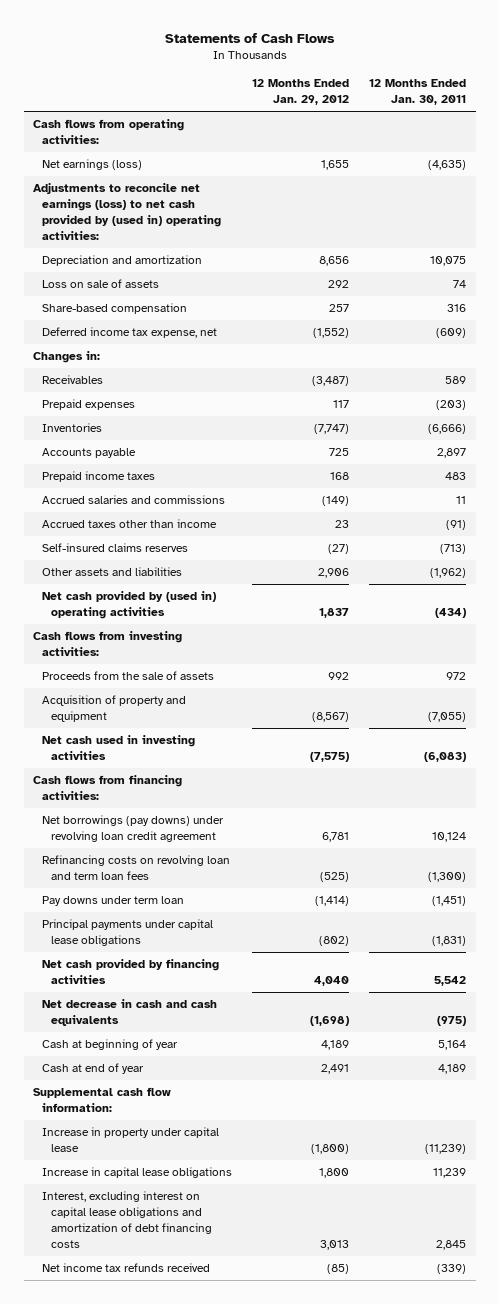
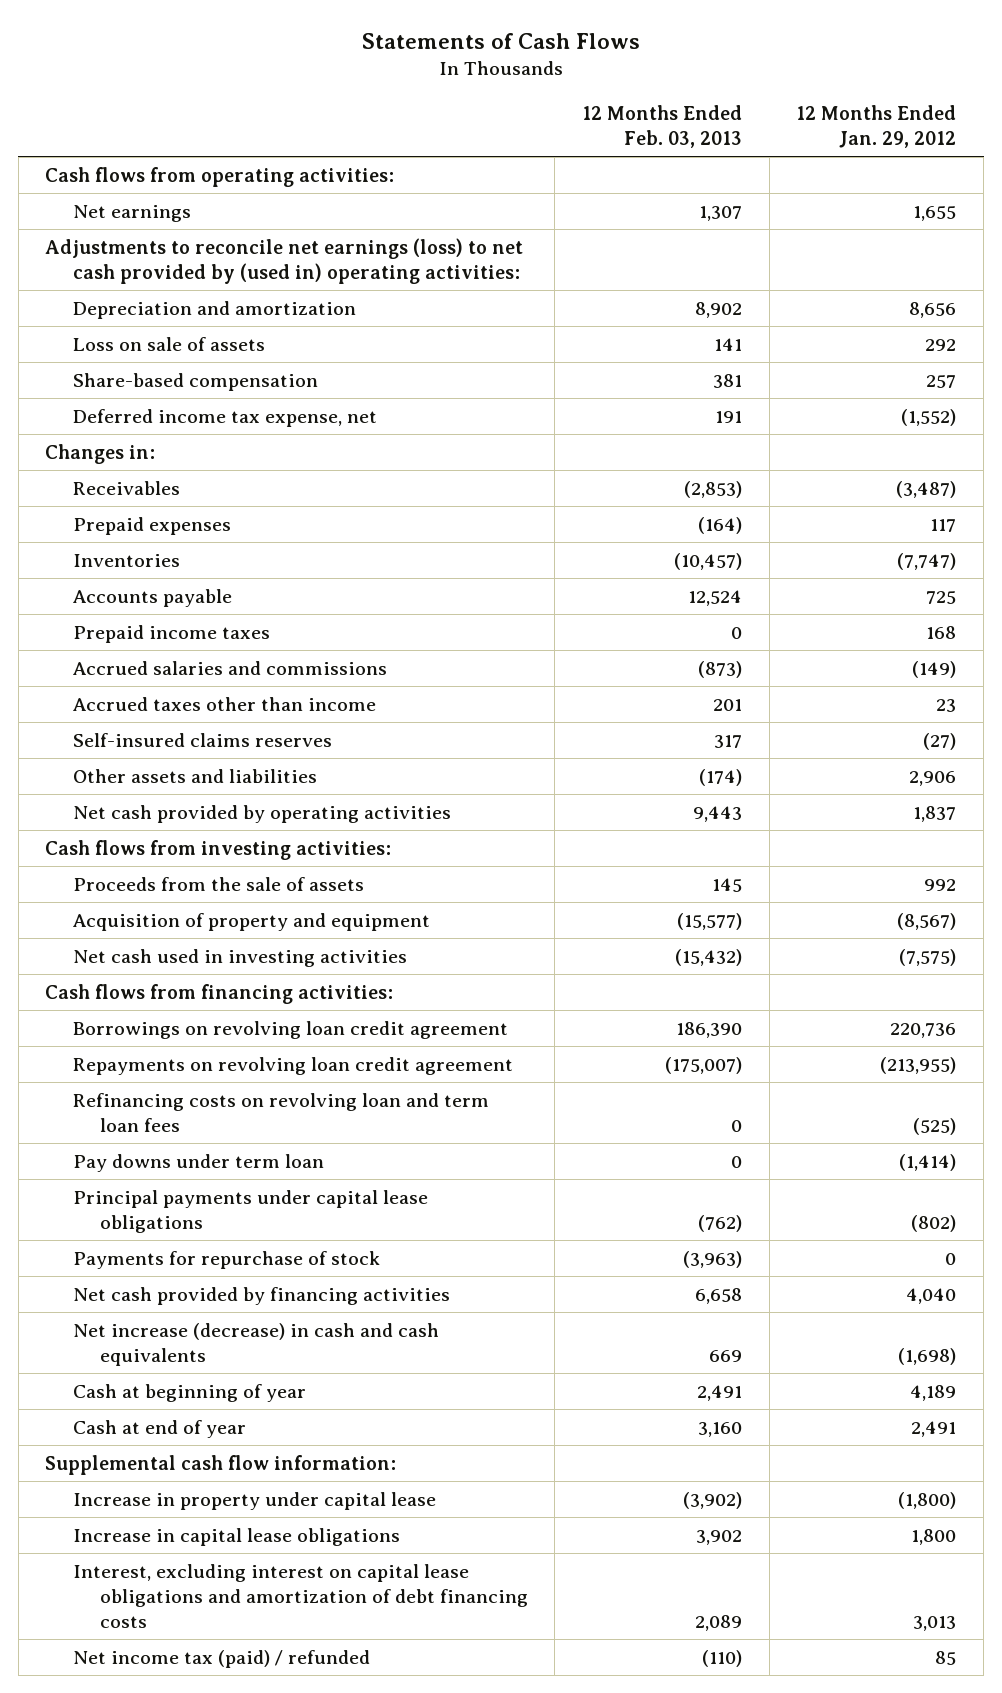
- | 12 Months Ended Jan. 29, 2012 | 12 Months Ended Jan. 30, 2011
+ | 12 Months Ended Feb. 03, 2013 | 12 Months Ended Jan. 29, 2012
- Net earnings (loss) | 1,655 | (4,635)
+ Net earnings | 1,307 | 1,655
- Net cash provided by (used in) operating activities | 1,837 | (434)
+ Net cash provided by operating activities | 9,443 | 1,837
- Net borrowings (pay downs) under revolving loan credit agreement | 6,781 | 10,124
+ Borrowings on revolving loan credit agreement | 186,390 | 220,736
+ Repayments on revolving loan credit agreement | (175,007) | (213,955)
+ Payments for repurchase of stock | (3,963) | 0
- Net decrease in cash and cash equivalents | (1,698) | (975)
+ Net increase (decrease) in cash and cash equivalents | 669 | (1,698)
- Net income tax refunds received | (85) | (339)
+ Net income tax (paid) / refunded | (110) | 85

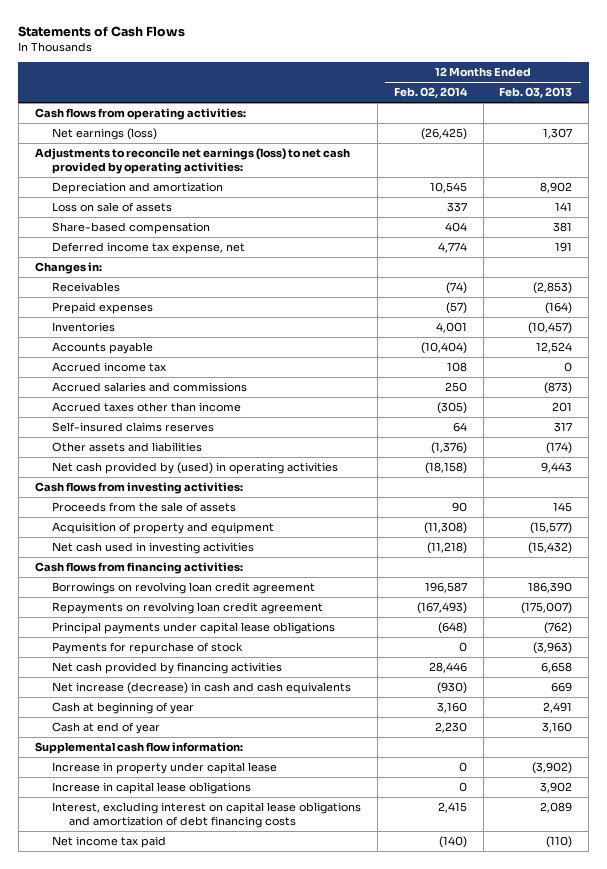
- | 12 Months Ended Feb. 03, 2013 | 12 Months Ended Jan. 29, 2012
+ | 12 Months Ended Feb. 02, 2014 | 12 Months Ended Feb. 03, 2013
- Net earnings | 1,307 | 1,655
- Adjustments to reconcile net earnings (loss) to net cash provided by (used in) operating activities:
+ Net earnings (loss) | (26,425) | 1,307
+ Adjustments to reconcile net earnings (loss) to net cash provided by operating activities:
- Prepaid income taxes | 0 | 168
+ Accrued income tax | 108 | 0
- Net cash provided by operating activities | 9,443 | 1,837
+ Net cash provided by (used) in operating activities | (18,158) | 9,443
- Refinancing costs on revolving loan and term loan fees | 0 | (525)
- Pay downs under term loan | 0 | (1,414)
- Net income tax (paid) / refunded | (110) | 85
+ Net income tax paid | (140) | (110)

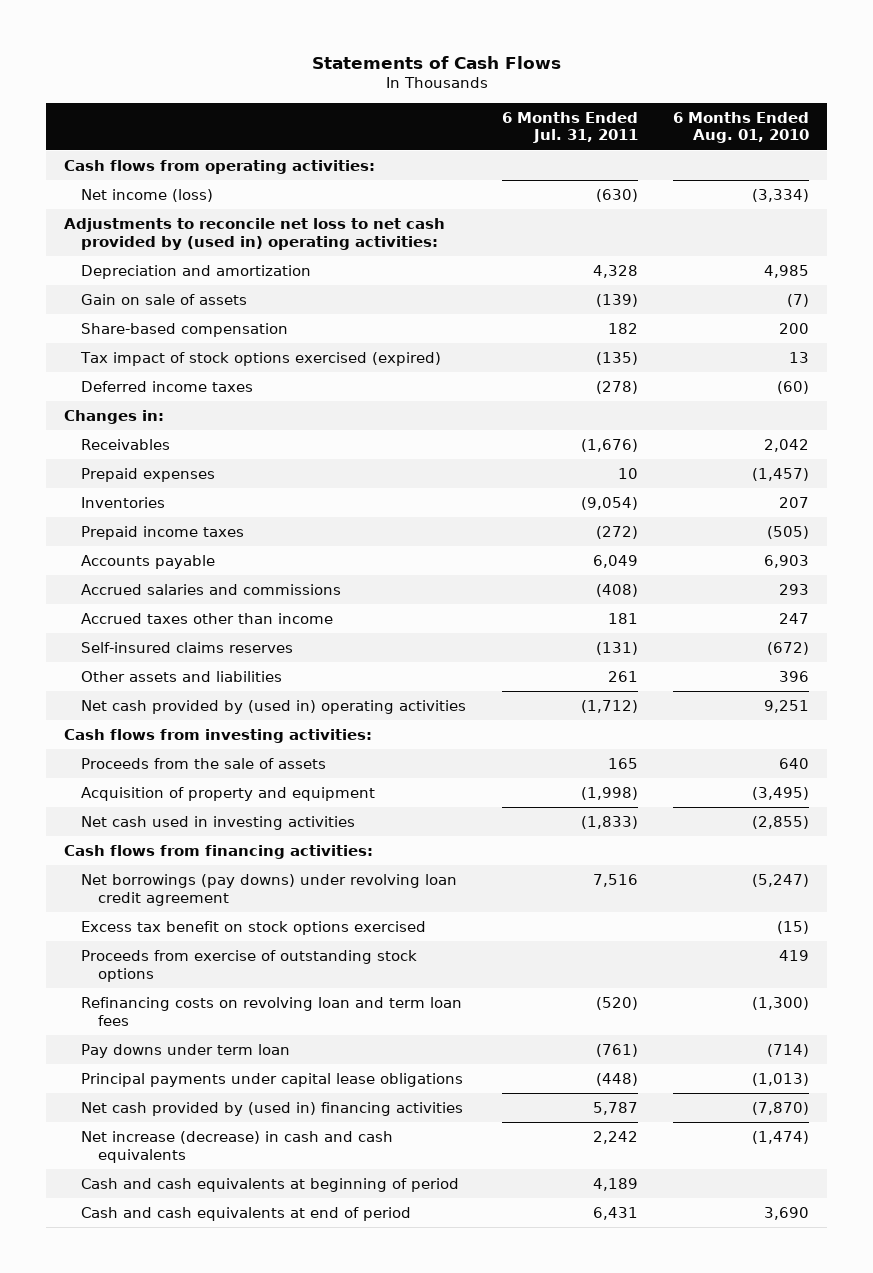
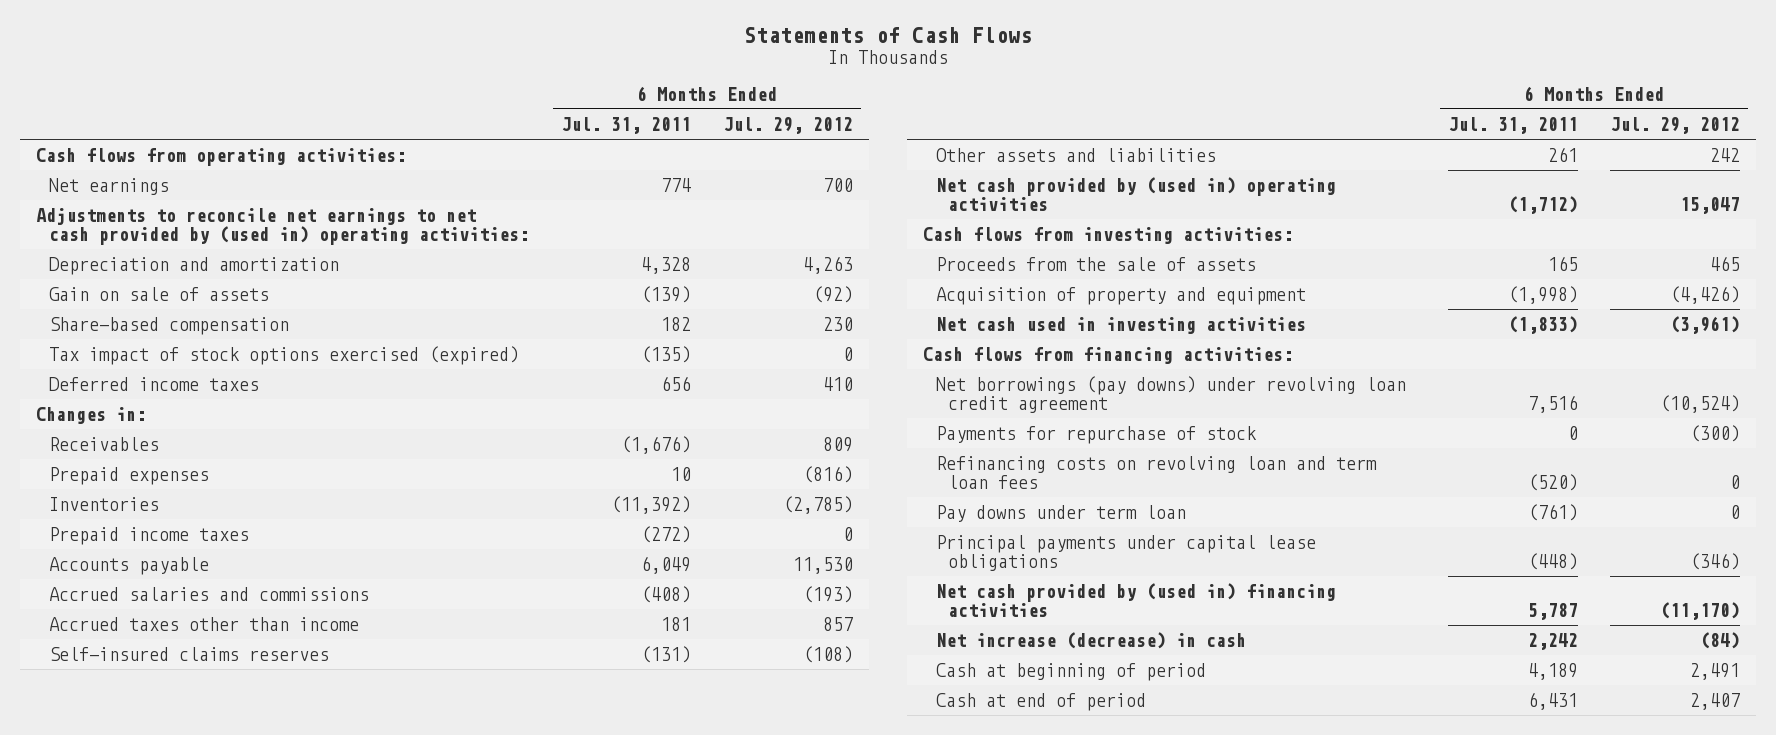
- | 6 Months Ended Jul. 31, 2011 | 6 Months Ended Aug. 01, 2010
+ | 6 Months Ended Jul. 31, 2011 | 6 Months Ended Jul. 29, 2012
- Net income (loss) | (630) | (3,334)
- Adjustments to reconcile net loss to net cash provided by (used in) operating activities:
+ Net earnings | 774 | 700
+ Adjustments to reconcile net earnings to net cash provided by (used in) operating activities:
- Deferred income taxes | (278) | (60)
+ Deferred income taxes | 656 | 410
- Inventories | (9,054) | 207
+ Inventories | (11,392) | (2,785)
- Excess tax benefit on stock options exercised | | (15)
- Proceeds from exercise of outstanding stock options | | 419
+ Payments for repurchase of stock | 0 | (300)
- Net increase (decrease) in cash and cash equivalents | 2,242 | (1,474)
- Cash and cash equivalents at beginning of period | 4,189 |
- Cash and cash equivalents at end of period | 6,431 | 3,690
+ Net increase (decrease) in cash | 2,242 | (84)
+ Cash at beginning of period | 4,189 | 2,491
+ Cash at end of period | 6,431 | 2,407

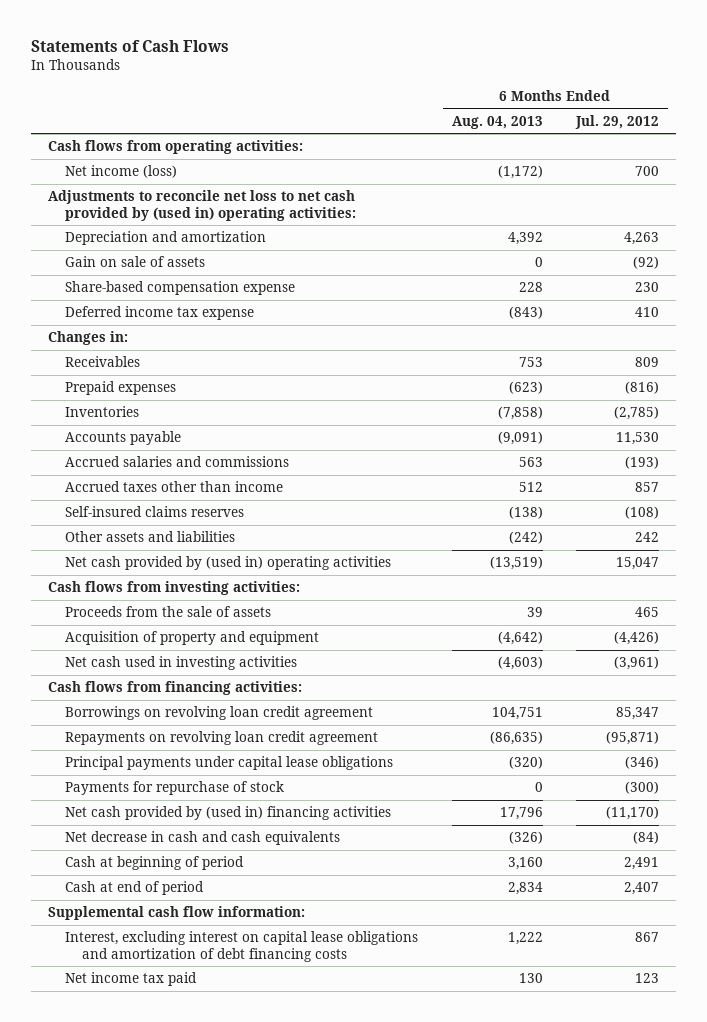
- | 6 Months Ended Jul. 31, 2011 | 6 Months Ended Jul. 29, 2012
+ | 6 Months Ended Aug. 04, 2013 | 6 Months Ended Jul. 29, 2012
- Net earnings | 774 | 700
- Adjustments to reconcile net earnings to net cash provided by (used in) operating activities:
+ Net income (loss) | (1,172) | 700
+ Adjustments to reconcile net loss to net cash provided by (used in) operating activities:
- Share-based compensation | 182 | 230
- Tax impact of stock options exercised (expired) | (135) | 0
- Deferred income taxes | 656 | 410
+ Share-based compensation expense | 228 | 230
+ Deferred income tax expense | (843) | 410
- Prepaid income taxes | (272) | 0
- Net borrowings (pay downs) under revolving loan credit agreement | 7,516 | (10,524)
- Refinancing costs on revolving loan and term loan fees | (520) | 0
- Pay downs under term loan | (761) | 0
+ Borrowings on revolving loan credit agreement | 104,751 | 85,347
+ Repayments on revolving loan credit agreement | (86,635) | (95,871)
moved down: Payments for repurchase of stock | 0 | (300)
- Net increase (decrease) in cash | 2,242 | (84)
+ Net decrease in cash and cash equivalents | (326) | (84)
+ Supplemental cash flow information:
+ Interest, excluding interest on capital lease obligations and amortization of debt financing costs | 1,222 | 867
+ Net income tax paid | 130 | 123

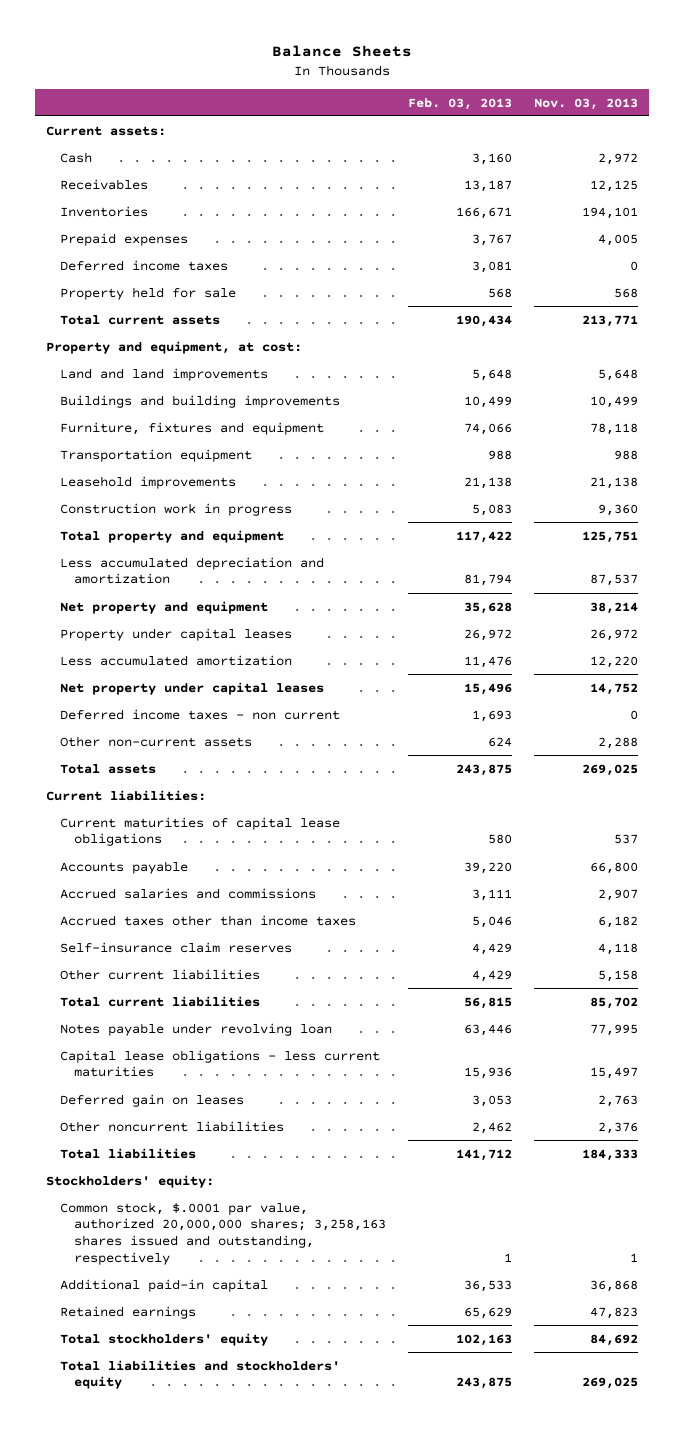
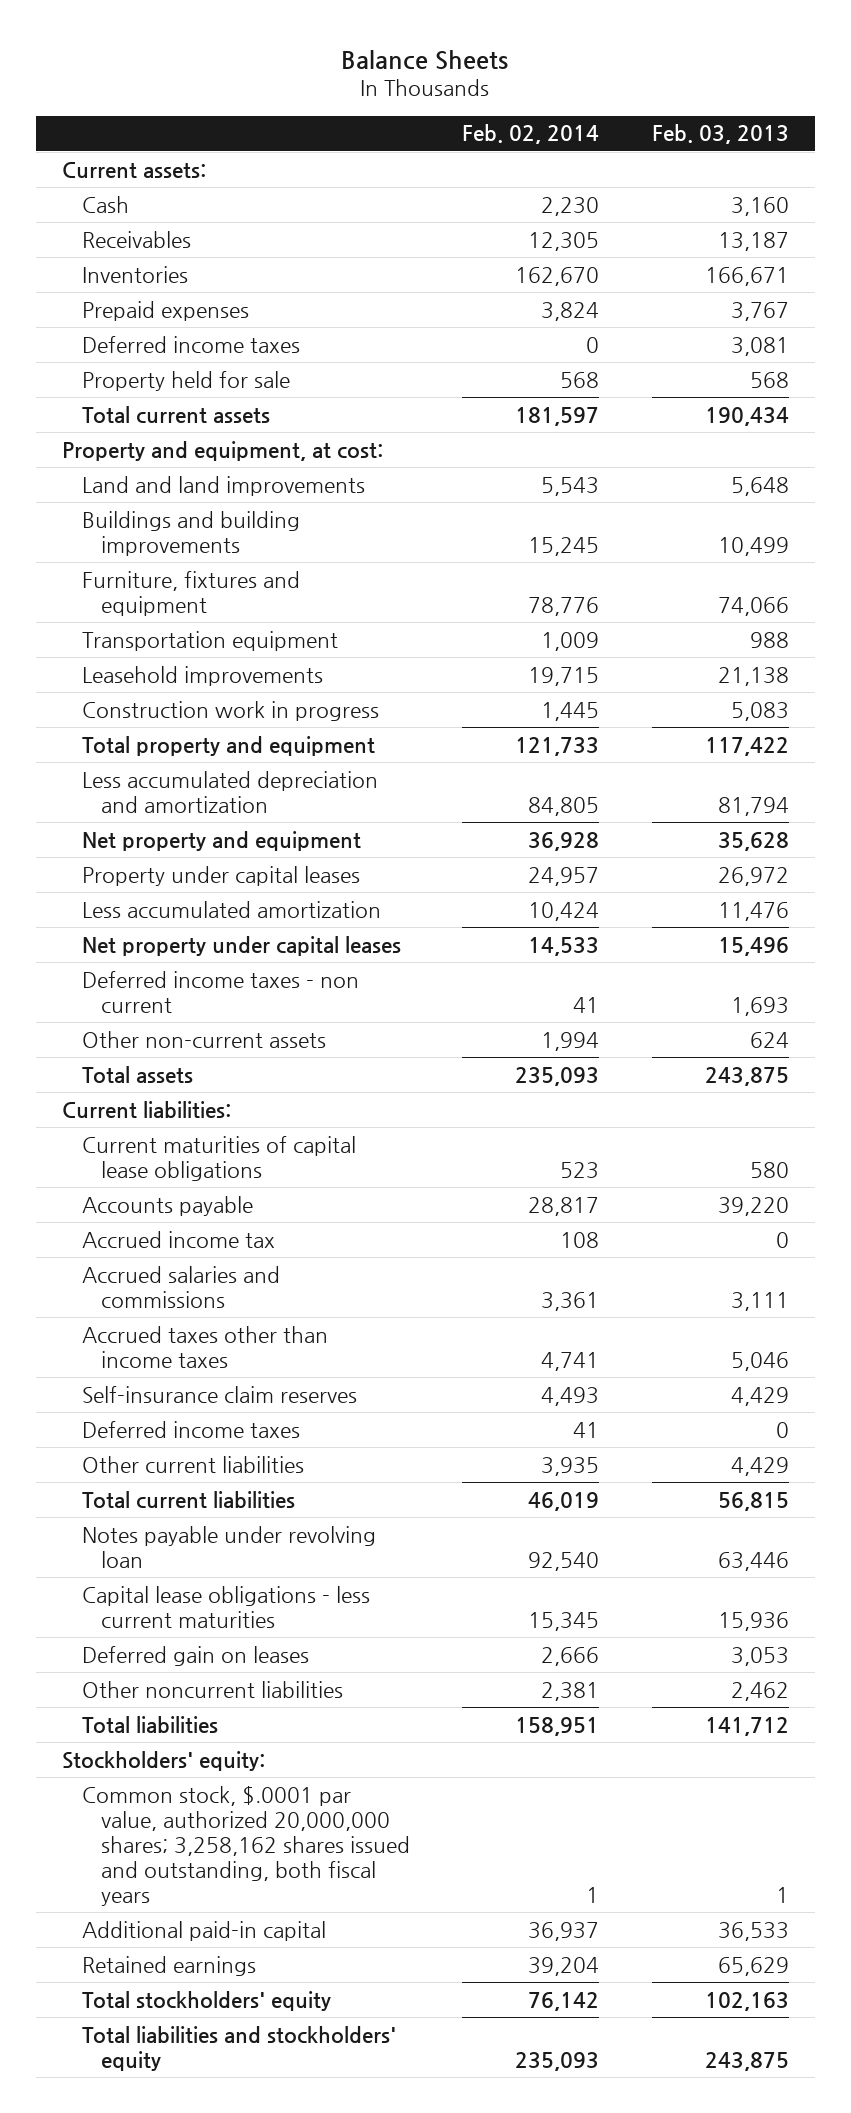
- | Feb. 03, 2013 | Nov. 03, 2013
+ | Feb. 02, 2014 | Feb. 03, 2013
+ Accrued income tax | 108 | 0
+ Deferred income taxes | 41 | 0
- Common stock, $.0001 par value, authorized 20,000,000 shares; 3,258,163 shares issued and outstanding, respectively | 1 | 1
+ Common stock, $.0001 par value, authorized 20,000,000 shares; 3,258,162 shares issued and outstanding, both fiscal years | 1 | 1

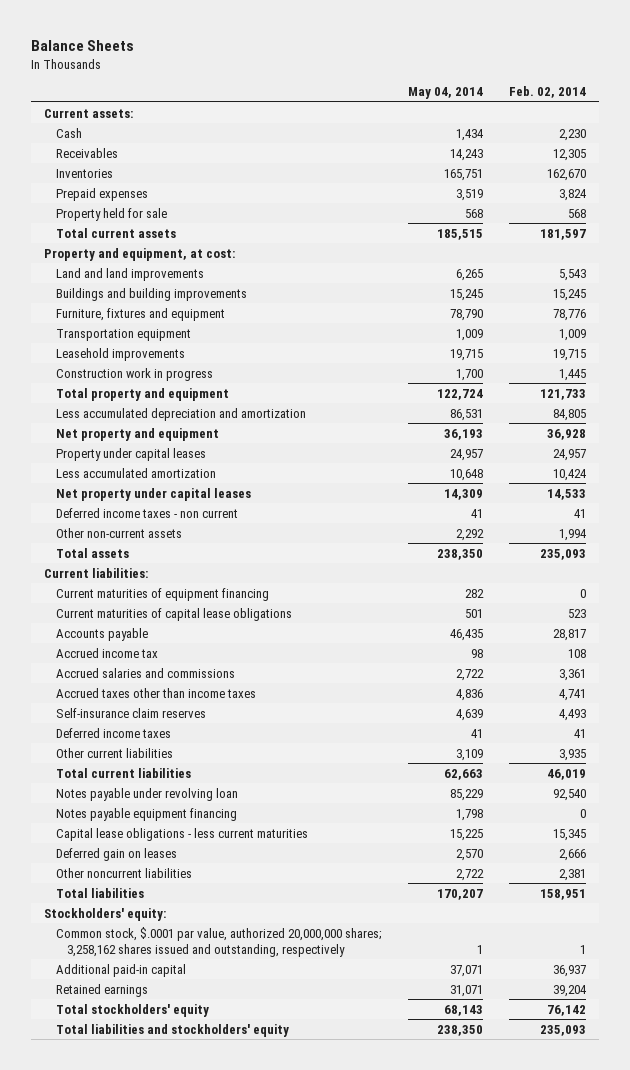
- | Feb. 02, 2014 | Feb. 03, 2013
+ | May 04, 2014 | Feb. 02, 2014
- Deferred income taxes | 0 | 3,081
+ Current maturities of equipment financing | 282 | 0
+ Notes payable equipment financing | 1,798 | 0
- Common stock, $.0001 par value, authorized 20,000,000 shares; 3,258,162 shares issued and outstanding, both fiscal years | 1 | 1
+ Common stock, $.0001 par value, authorized 20,000,000 shares; 3,258,162 shares issued and outstanding, respectively | 1 | 1

